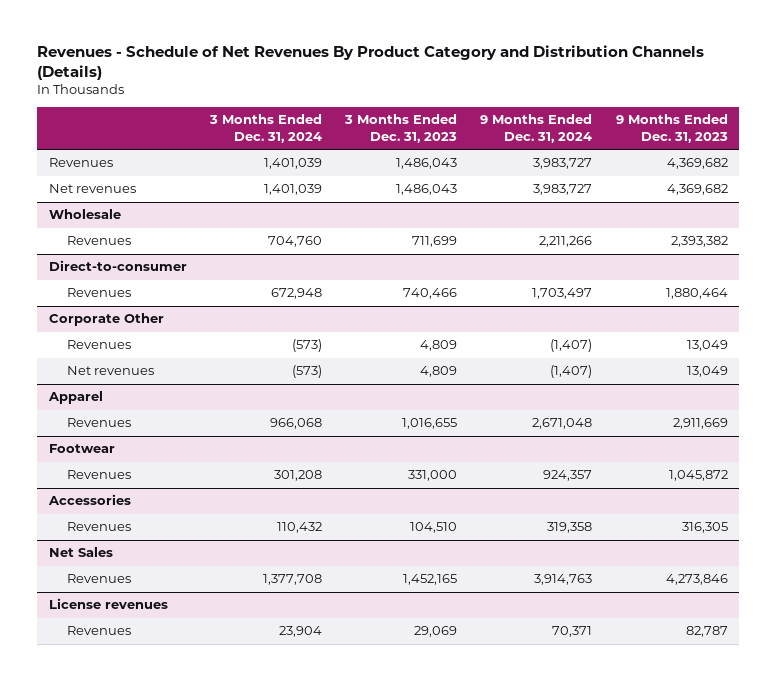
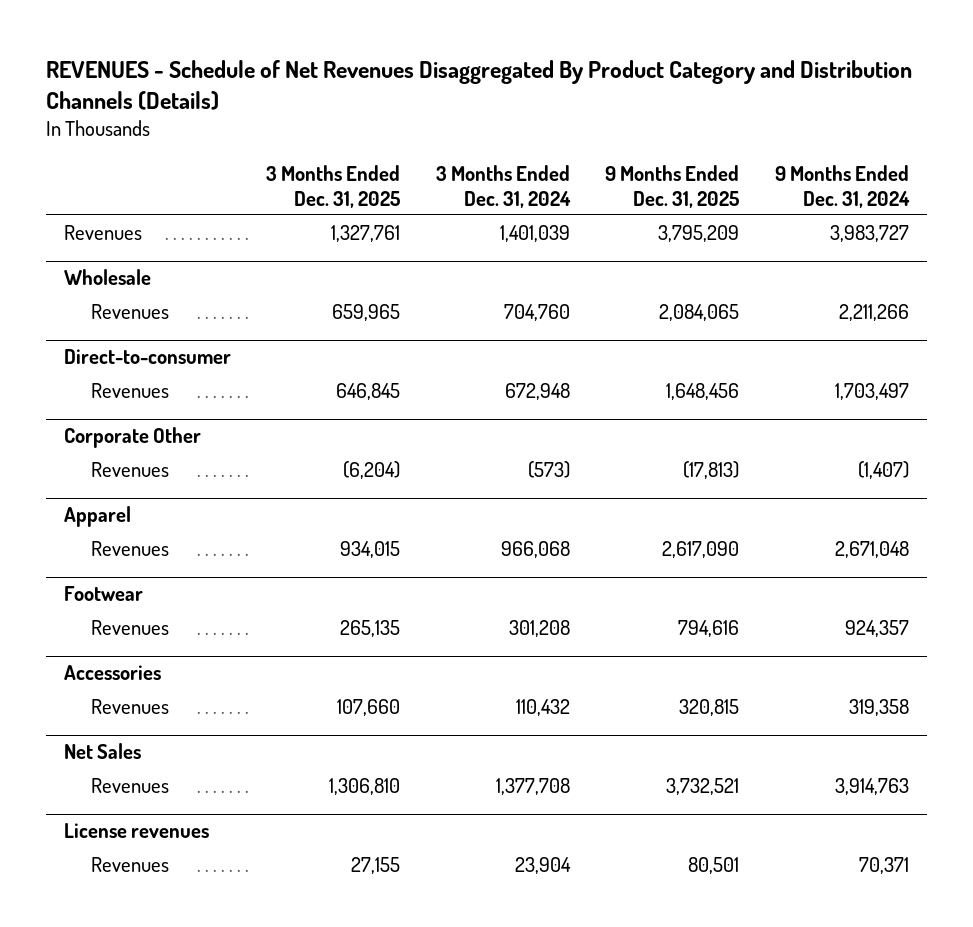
- Revenues - Schedule of Net Revenues By Product Category and Distribution Channels (Details)
+ REVENUES - Schedule of Net Revenues Disaggregated By Product Category and Distribution Channels (Details)
- | 3 Months Ended Dec. 31, 2024 | 3 Months Ended Dec. 31, 2023 | 9 Months Ended Dec. 31, 2024 | 9 Months Ended Dec. 31, 2023
+ | 3 Months Ended Dec. 31, 2025 | 3 Months Ended Dec. 31, 2024 | 9 Months Ended Dec. 31, 2025 | 9 Months Ended Dec. 31, 2024
- Net revenues | 1,401,039 | 1,486,043 | 3,983,727 | 4,369,682
@ Corporate Other
- Net revenues | (573) | 4,809 | (1,407) | 13,049

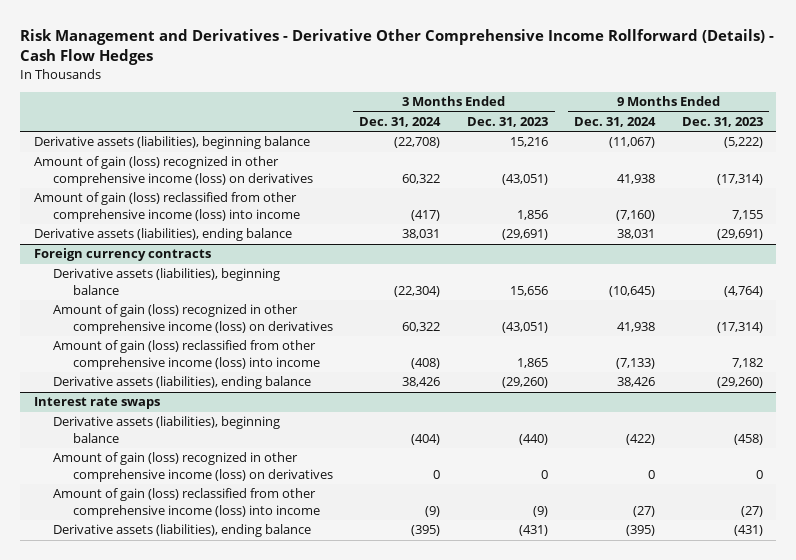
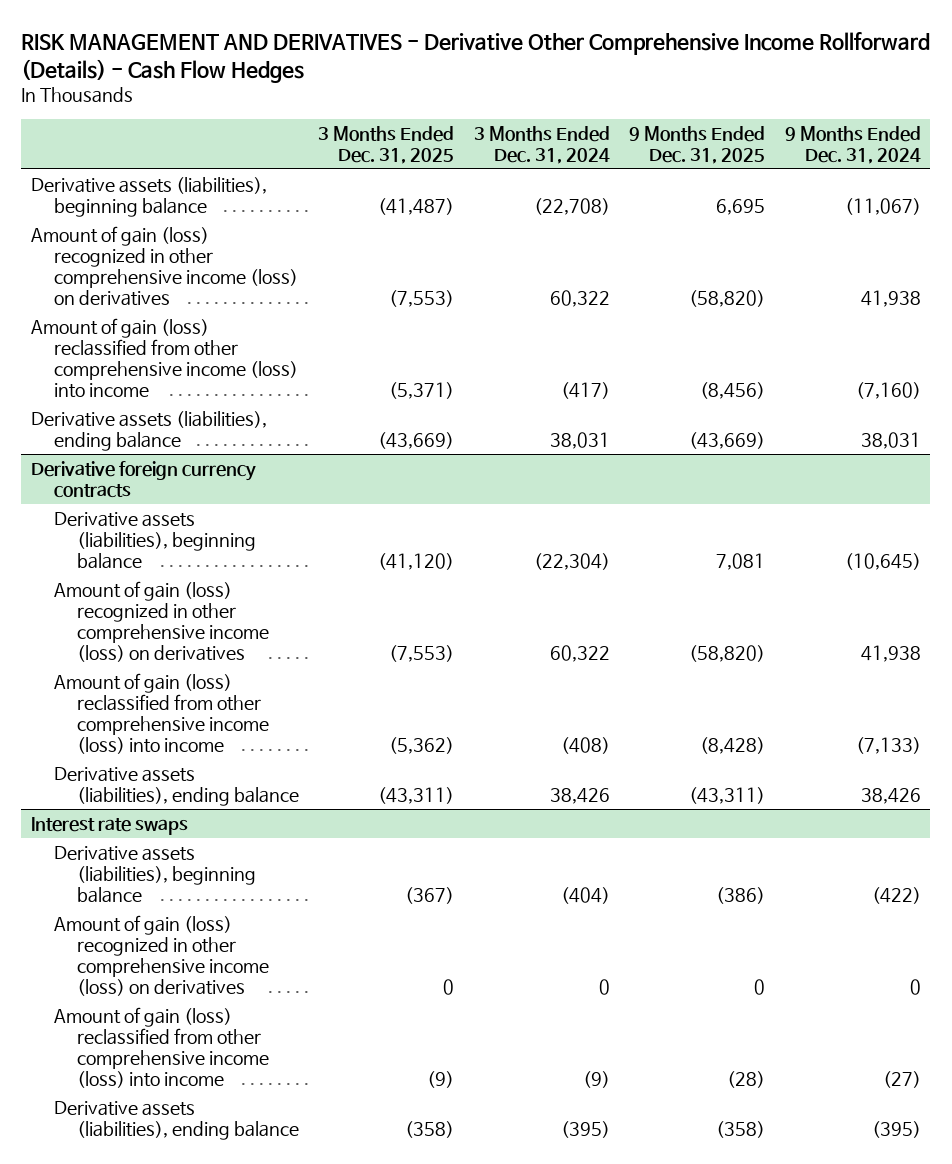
- Risk Management and Derivatives - Derivative Other Comprehensive Income Rollforward (Details) - Cash Flow Hedges
+ RISK MANAGEMENT AND DERIVATIVES - Derivative Other Comprehensive Income Rollforward (Details) - Cash Flow Hedges
- | 3 Months Ended Dec. 31, 2024 | 3 Months Ended Dec. 31, 2023 | 9 Months Ended Dec. 31, 2024 | 9 Months Ended Dec. 31, 2023
+ | 3 Months Ended Dec. 31, 2025 | 3 Months Ended Dec. 31, 2024 | 9 Months Ended Dec. 31, 2025 | 9 Months Ended Dec. 31, 2024
- Foreign currency contracts
+ Derivative foreign currency contracts

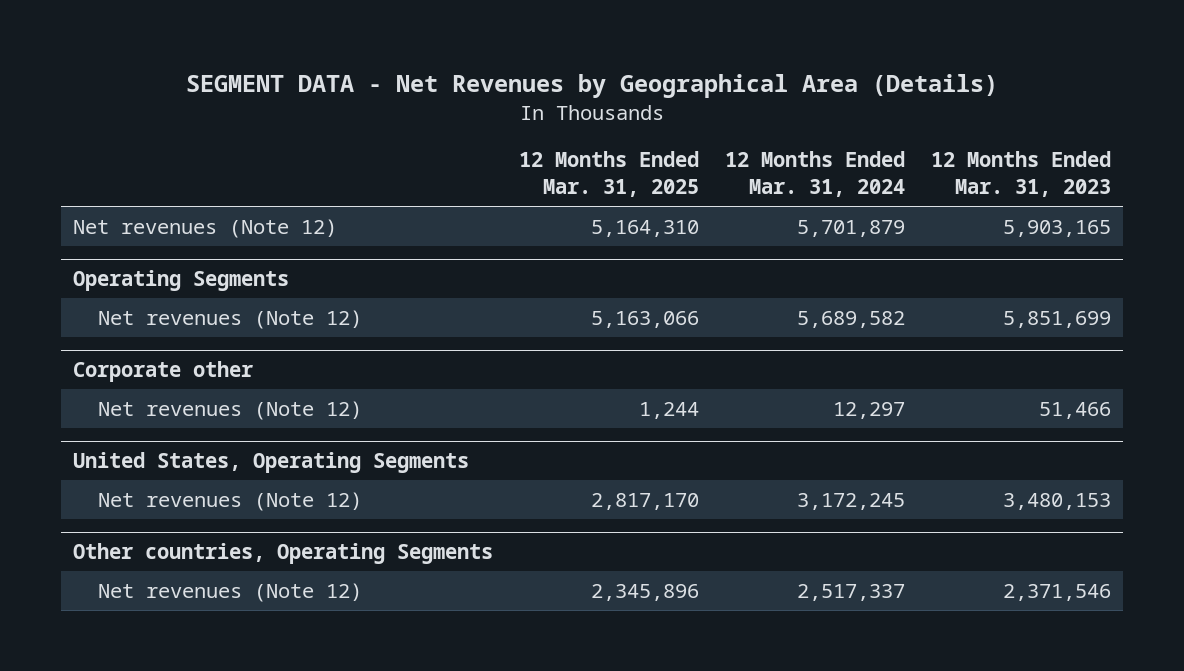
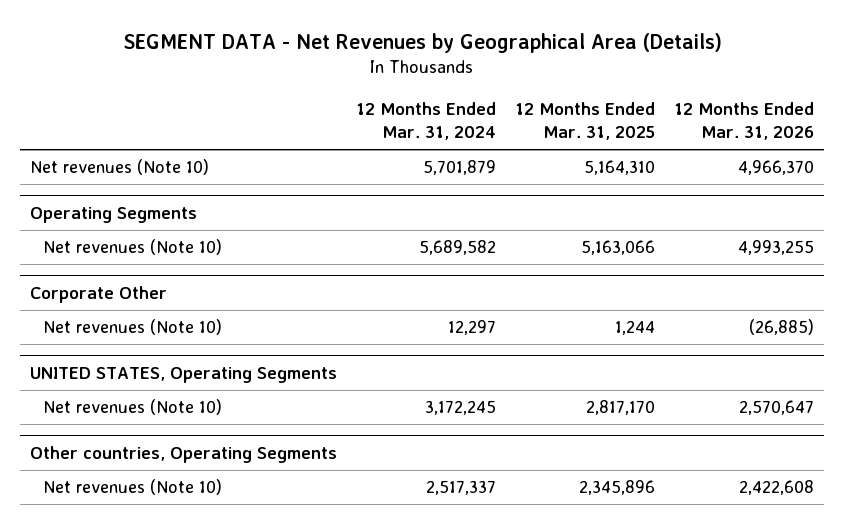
- | 12 Months Ended Mar. 31, 2025 | 12 Months Ended Mar. 31, 2024 | 12 Months Ended Mar. 31, 2023
+ | 12 Months Ended Mar. 31, 2024 | 12 Months Ended Mar. 31, 2025 | 12 Months Ended Mar. 31, 2026
- Net revenues (Note 12) | 5,164,310 | 5,701,879 | 5,903,165
+ Net revenues (Note 10) | 5,701,879 | 5,164,310 | 4,966,370
@ Operating Segments
- Net revenues (Note 12) | 5,163,066 | 5,689,582 | 5,851,699
- Corporate other
- Net revenues (Note 12) | 1,244 | 12,297 | 51,466
- United States, Operating Segments
- Net revenues (Note 12) | 2,817,170 | 3,172,245 | 3,480,153
@ Operating Segments
+ Net revenues (Note 10) | 5,689,582 | 5,163,066 | 4,993,255
+ Corporate Other
+ Net revenues (Note 10) | 12,297 | 1,244 | (26,885)
+ UNITED STATES, Operating Segments
+ Net revenues (Note 10) | 3,172,245 | 2,817,170 | 2,570,647
@ Other countries, Operating Segments
- Net revenues (Note 12) | 2,345,896 | 2,517,337 | 2,371,546
+ Net revenues (Note 10) | 2,517,337 | 2,345,896 | 2,422,608

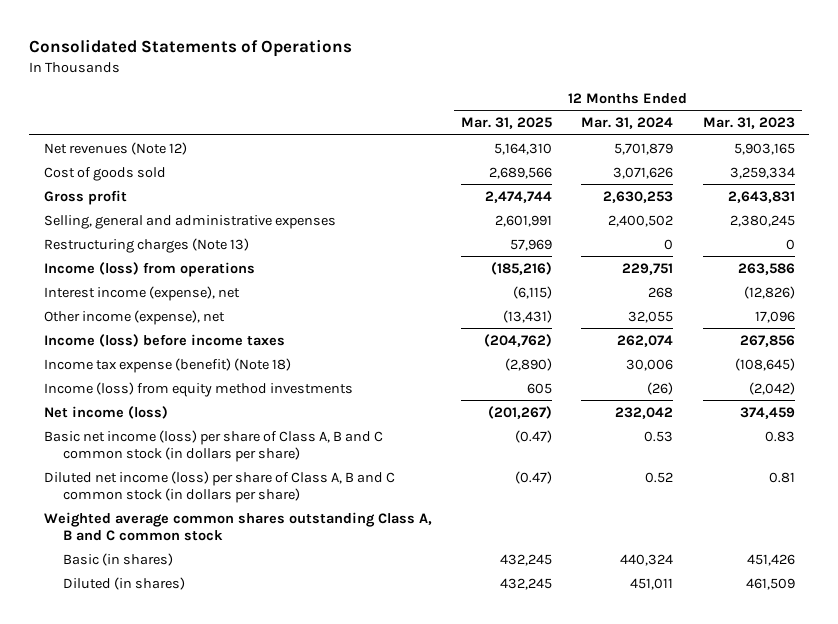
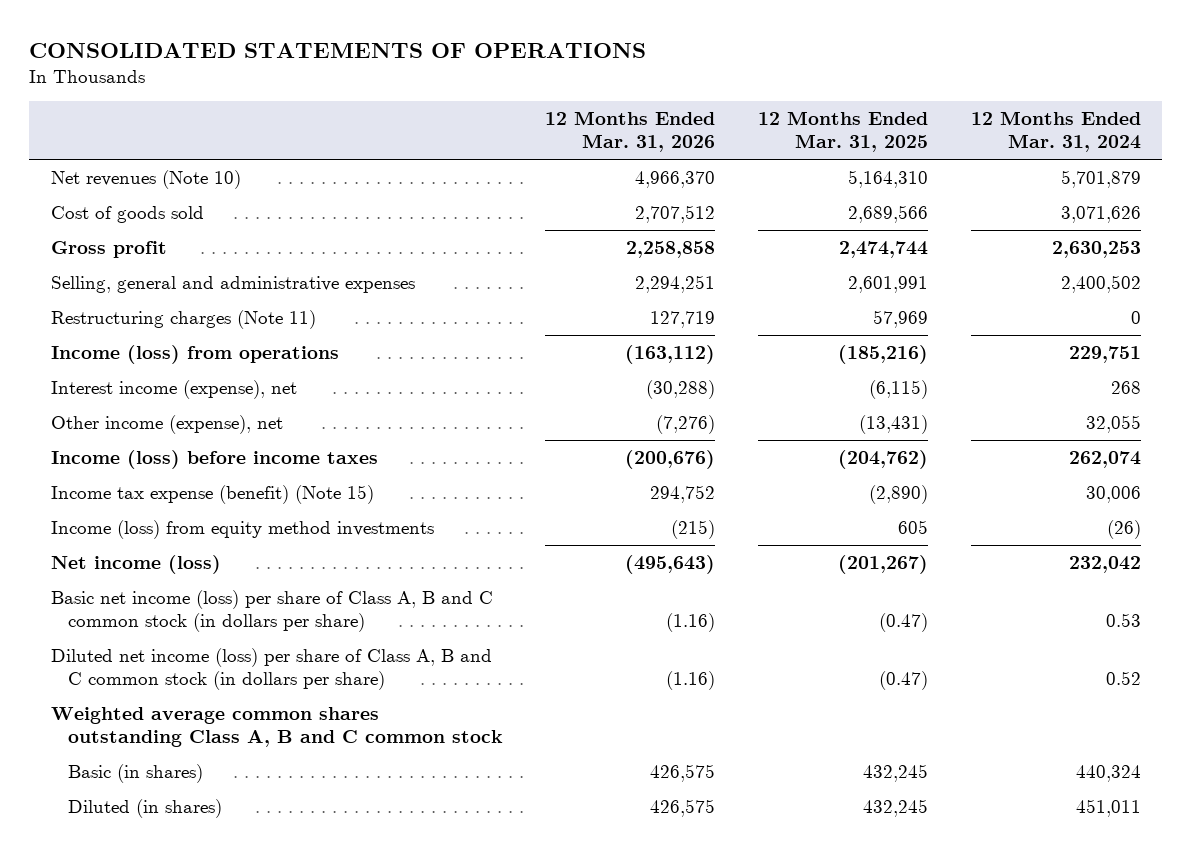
- Consolidated Statements of Operations
+ CONSOLIDATED STATEMENTS OF OPERATIONS
- | 12 Months Ended Mar. 31, 2025 | 12 Months Ended Mar. 31, 2024 | 12 Months Ended Mar. 31, 2023
+ | 12 Months Ended Mar. 31, 2026 | 12 Months Ended Mar. 31, 2025 | 12 Months Ended Mar. 31, 2024
- Net revenues (Note 12) | 5,164,310 | 5,701,879 | 5,903,165
+ Net revenues (Note 10) | 4,966,370 | 5,164,310 | 5,701,879
- Restructuring charges (Note 13) | 57,969 | 0 | 0
+ Restructuring charges (Note 11) | 127,719 | 57,969 | 0
- Income tax expense (benefit) (Note 18) | (2,890) | 30,006 | (108,645)
+ Income tax expense (benefit) (Note 15) | 294,752 | (2,890) | 30,006

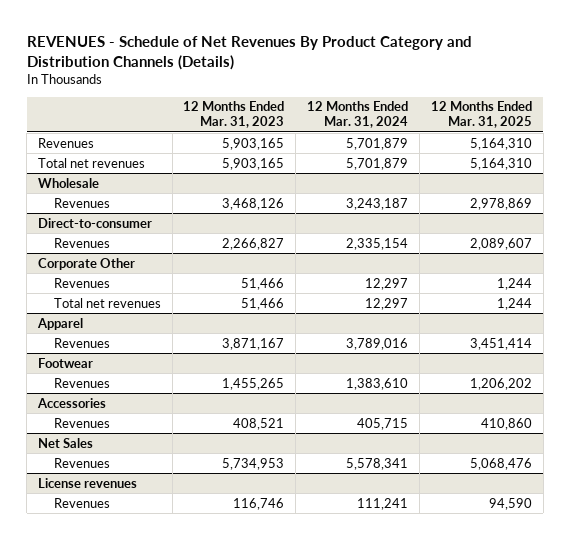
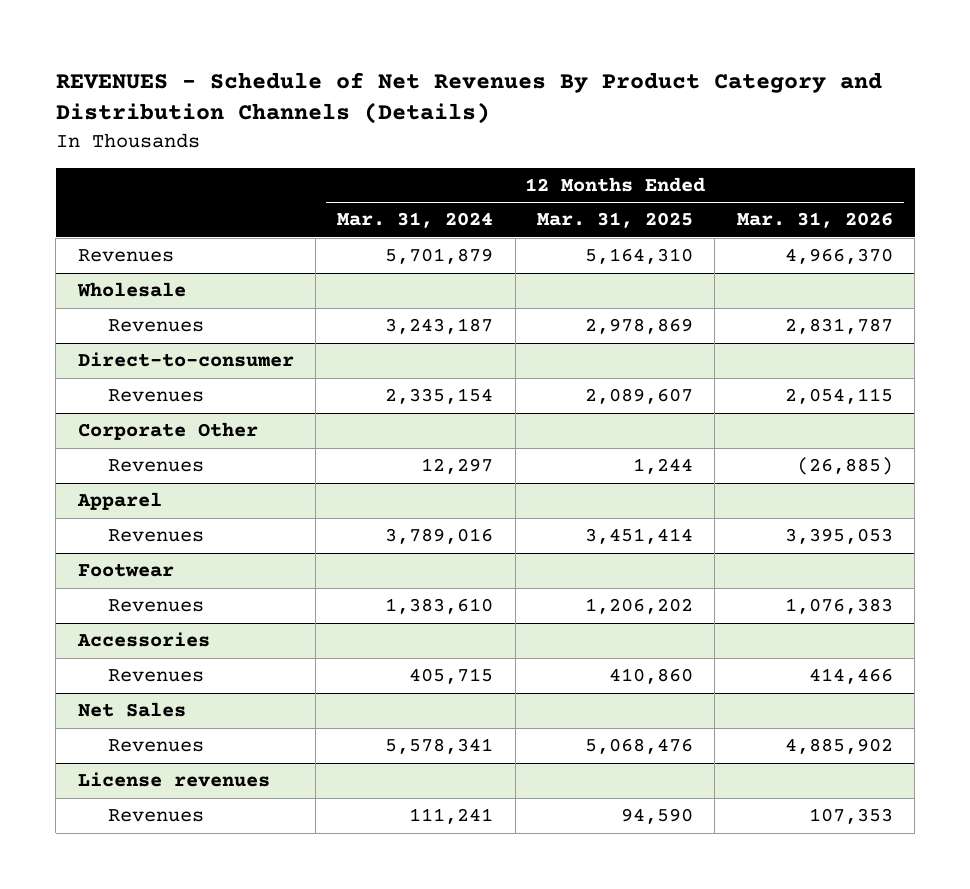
- | 12 Months Ended Mar. 31, 2023 | 12 Months Ended Mar. 31, 2024 | 12 Months Ended Mar. 31, 2025
+ | 12 Months Ended Mar. 31, 2024 | 12 Months Ended Mar. 31, 2025 | 12 Months Ended Mar. 31, 2026
- Total net revenues | 5,903,165 | 5,701,879 | 5,164,310
@ Corporate Other
- Total net revenues | 51,466 | 12,297 | 1,244

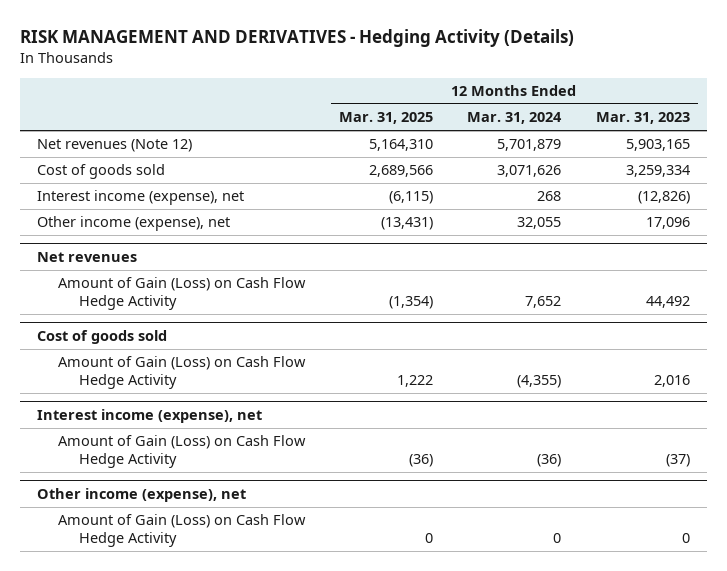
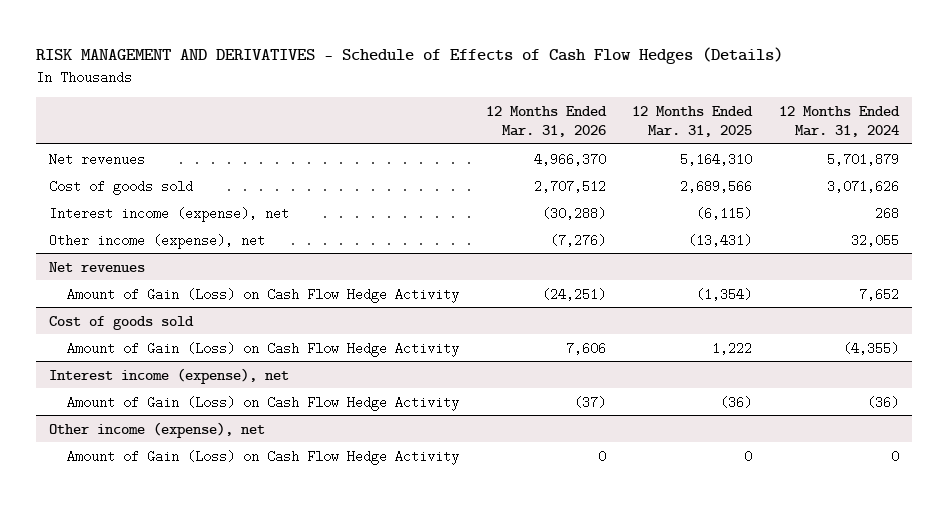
- RISK MANAGEMENT AND DERIVATIVES - Hedging Activity (Details)
+ RISK MANAGEMENT AND DERIVATIVES - Schedule of Effects of Cash Flow Hedges (Details)
- | 12 Months Ended Mar. 31, 2025 | 12 Months Ended Mar. 31, 2024 | 12 Months Ended Mar. 31, 2023
+ | 12 Months Ended Mar. 31, 2026 | 12 Months Ended Mar. 31, 2025 | 12 Months Ended Mar. 31, 2024
- Net revenues (Note 12) | 5,164,310 | 5,701,879 | 5,903,165
+ Net revenues | 4,966,370 | 5,164,310 | 5,701,879

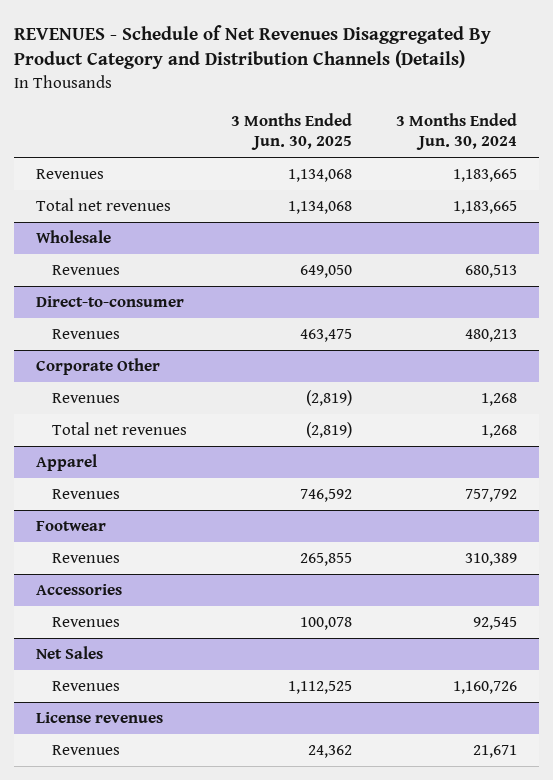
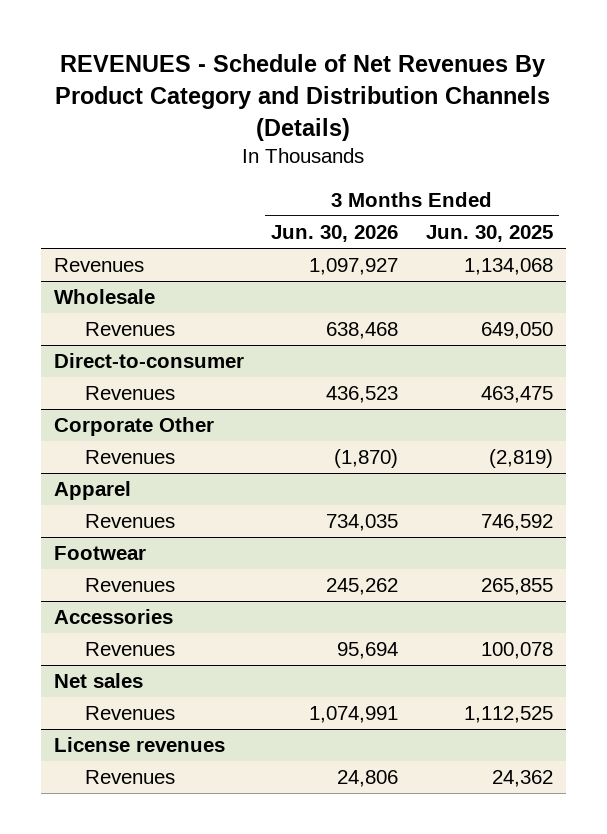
- REVENUES - Schedule of Net Revenues Disaggregated By Product Category and Distribution Channels (Details)
+ REVENUES - Schedule of Net Revenues By Product Category and Distribution Channels (Details)
- | 3 Months Ended Jun. 30, 2025 | 3 Months Ended Jun. 30, 2024
+ | 3 Months Ended Jun. 30, 2026 | 3 Months Ended Jun. 30, 2025
- Total net revenues | 1,134,068 | 1,183,665
@ Corporate Other
- Total net revenues | (2,819) | 1,268
- Net Sales
+ Net sales

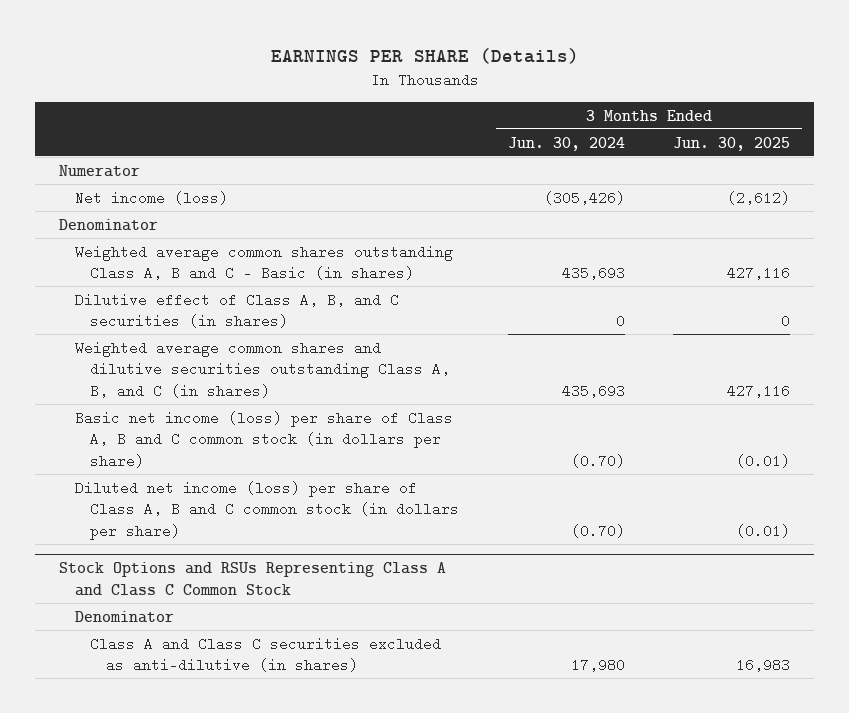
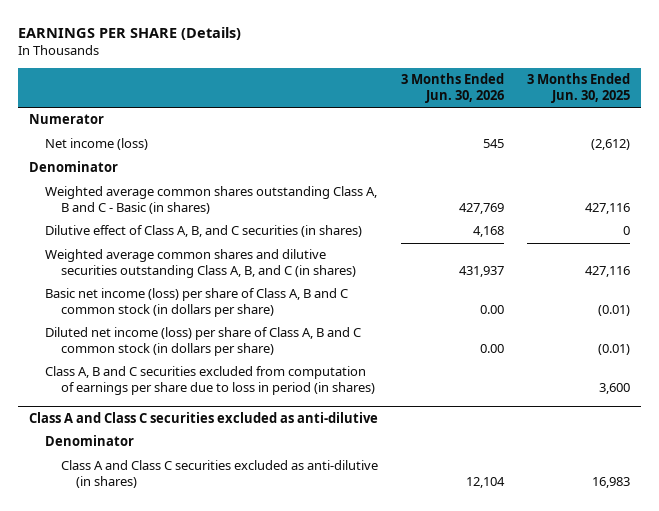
- | 3 Months Ended Jun. 30, 2024 | 3 Months Ended Jun. 30, 2025
+ | 3 Months Ended Jun. 30, 2026 | 3 Months Ended Jun. 30, 2025
- Stock Options and RSUs Representing Class A and Class C Common Stock
+ Class A, B and C securities excluded from computation of earnings per share due to loss in period (in shares) | | 3,600
+ Class A and Class C securities excluded as anti-dilutive

